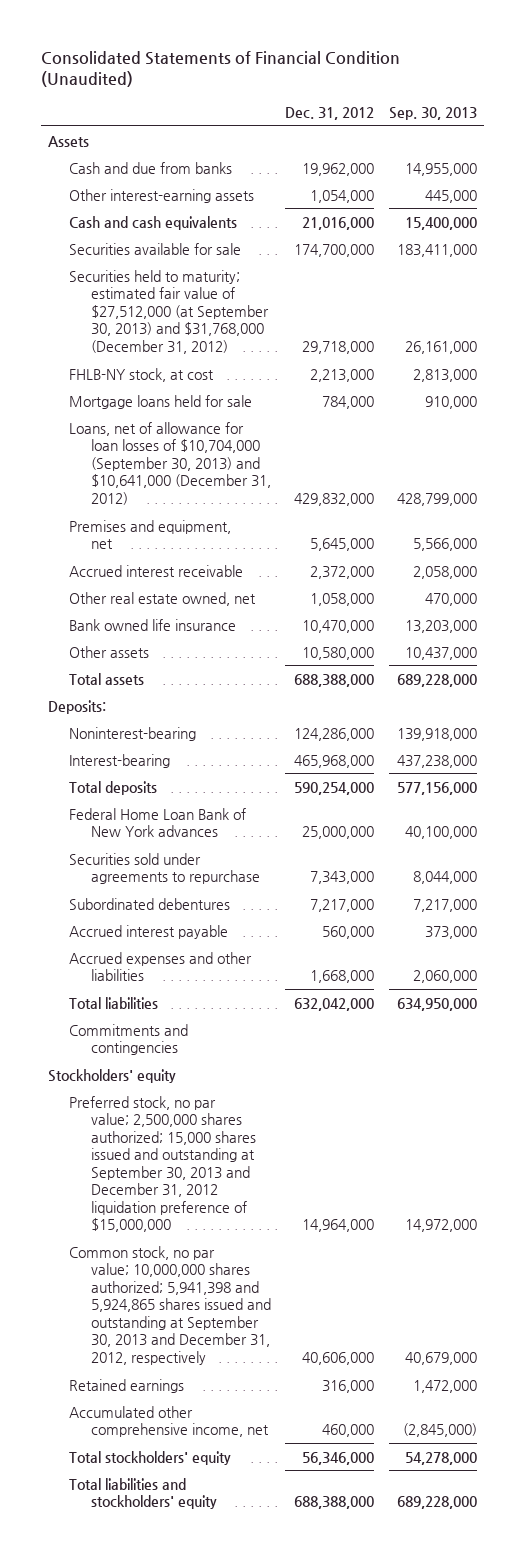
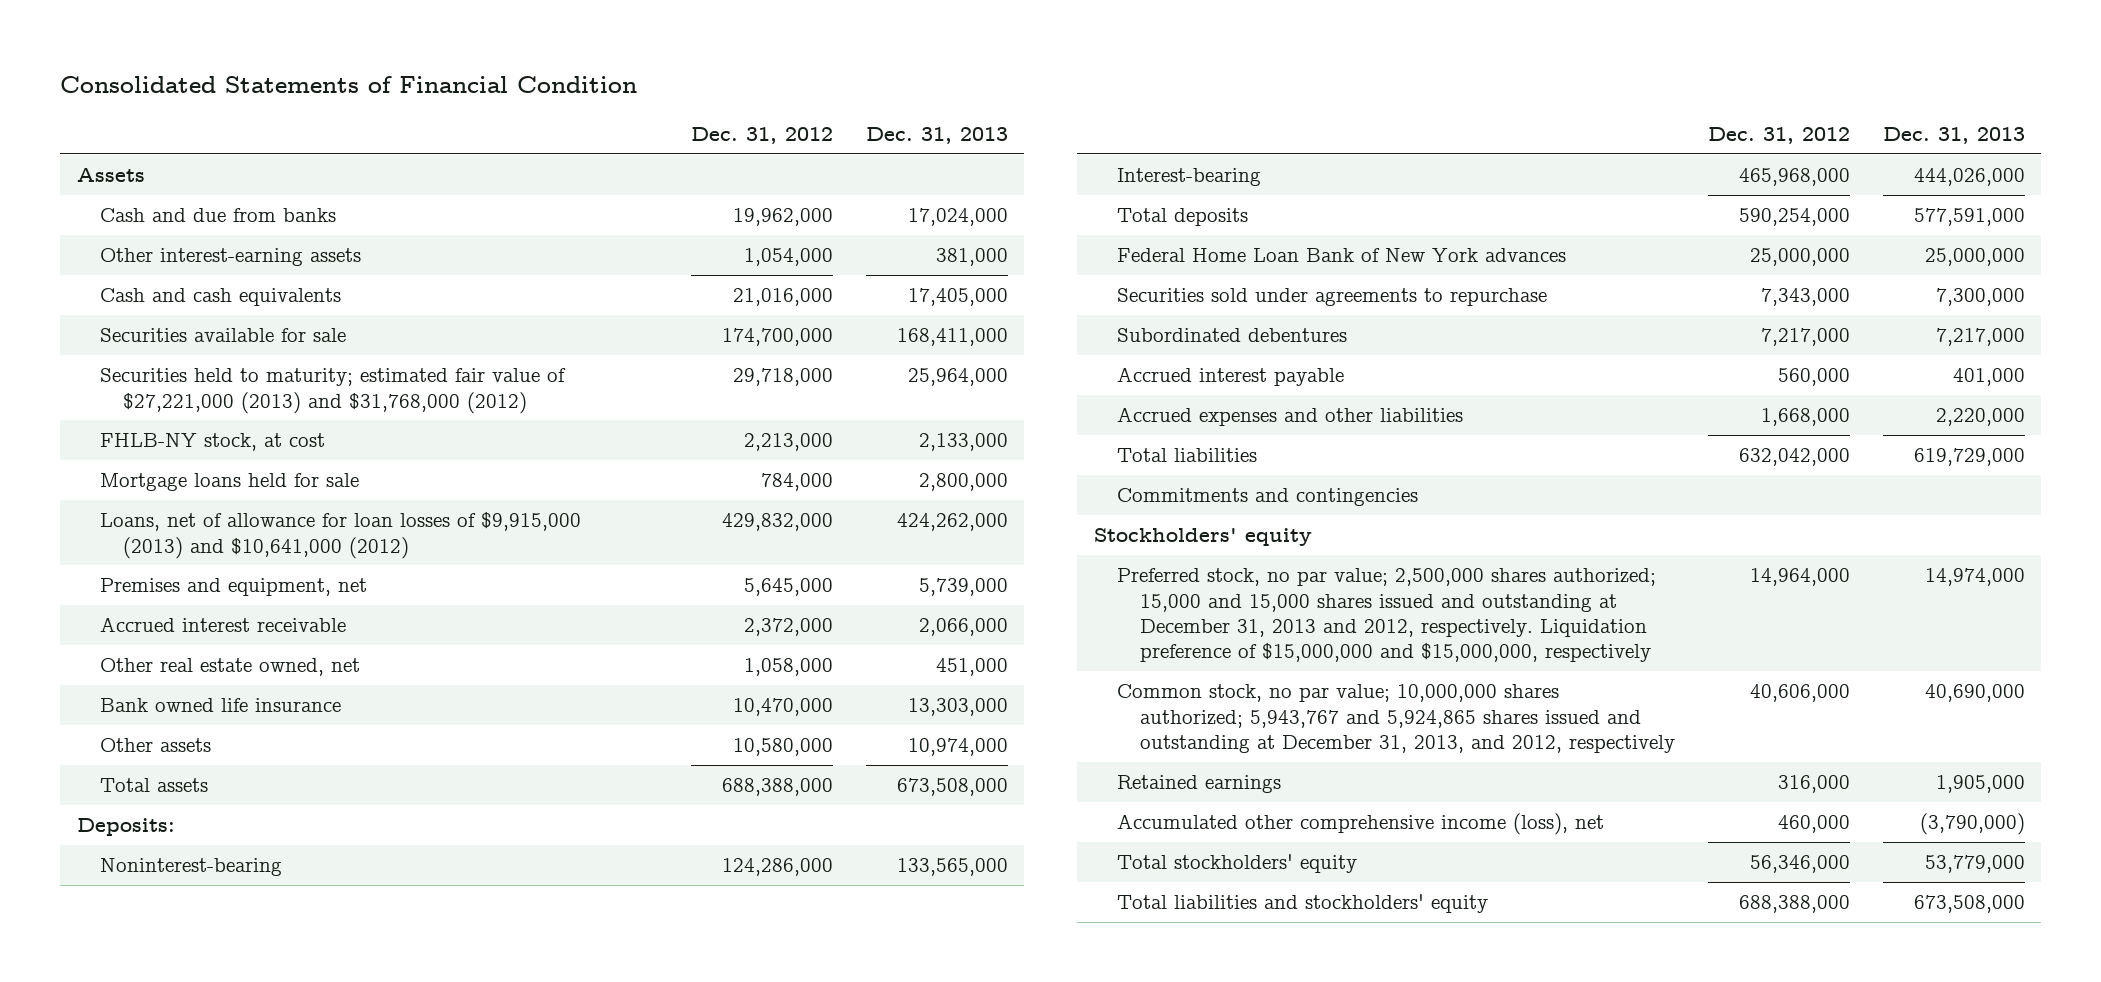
- Consolidated Statements of Financial Condition (Unaudited)
+ Consolidated Statements of Financial Condition
- | Dec. 31, 2012 | Sep. 30, 2013
+ | Dec. 31, 2012 | Dec. 31, 2013
- Securities held to maturity; estimated fair value of $27,512,000 (at September 30, 2013) and $31,768,000 (December 31, 2012) | 29,718,000 | 26,161,000
+ Securities held to maturity; estimated fair value of $27,221,000 (2013) and $31,768,000 (2012) | 29,718,000 | 25,964,000
- Loans, net of allowance for loan losses of $10,704,000 (September 30, 2013) and $10,641,000 (December 31, 2012) | 429,832,000 | 428,799,000
+ Loans, net of allowance for loan losses of $9,915,000 (2013) and $10,641,000 (2012) | 429,832,000 | 424,262,000
- Preferred stock, no par value; 2,500,000 shares authorized; 15,000 shares issued and outstanding at September 30, 2013 and December 31, 2012 liquidation preference of $15,000,000 | 14,964,000 | 14,972,000
- Common stock, no par value; 10,000,000 shares authorized; 5,941,398 and 5,924,865 shares issued and outstanding at September 30, 2013 and December 31, 2012, respectively | 40,606,000 | 40,679,000
+ Preferred stock, no par value; 2,500,000 shares authorized; 15,000 and 15,000 shares issued and outstanding at December 31, 2013 and 2012, respectively. Liquidation preference of $15,000,000 and $15,000,000, respectively | 14,964,000 | 14,974,000
+ Common stock, no par value; 10,000,000 shares authorized; 5,943,767 and 5,924,865 shares issued and outstanding at December 31, 2013, and 2012, respectively | 40,606,000 | 40,690,000
- Accumulated other comprehensive income, net | 460,000 | (2,845,000)
+ Accumulated other comprehensive income (loss), net | 460,000 | (3,790,000)

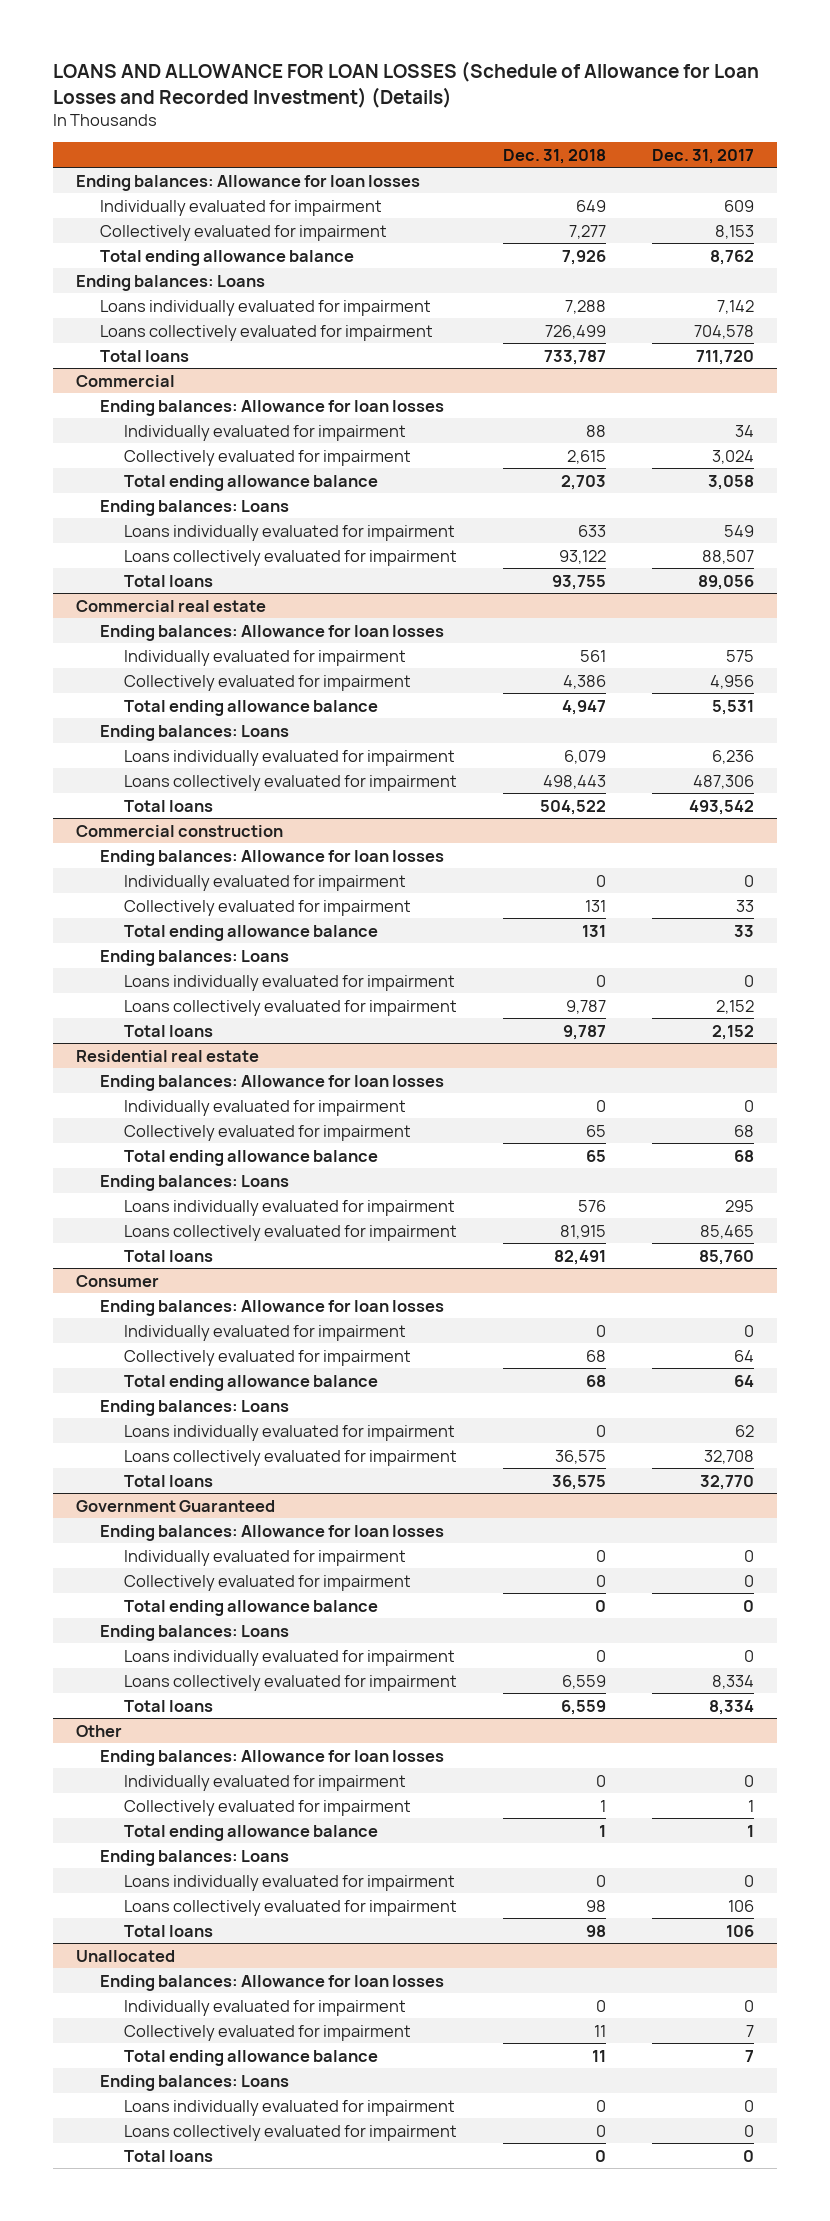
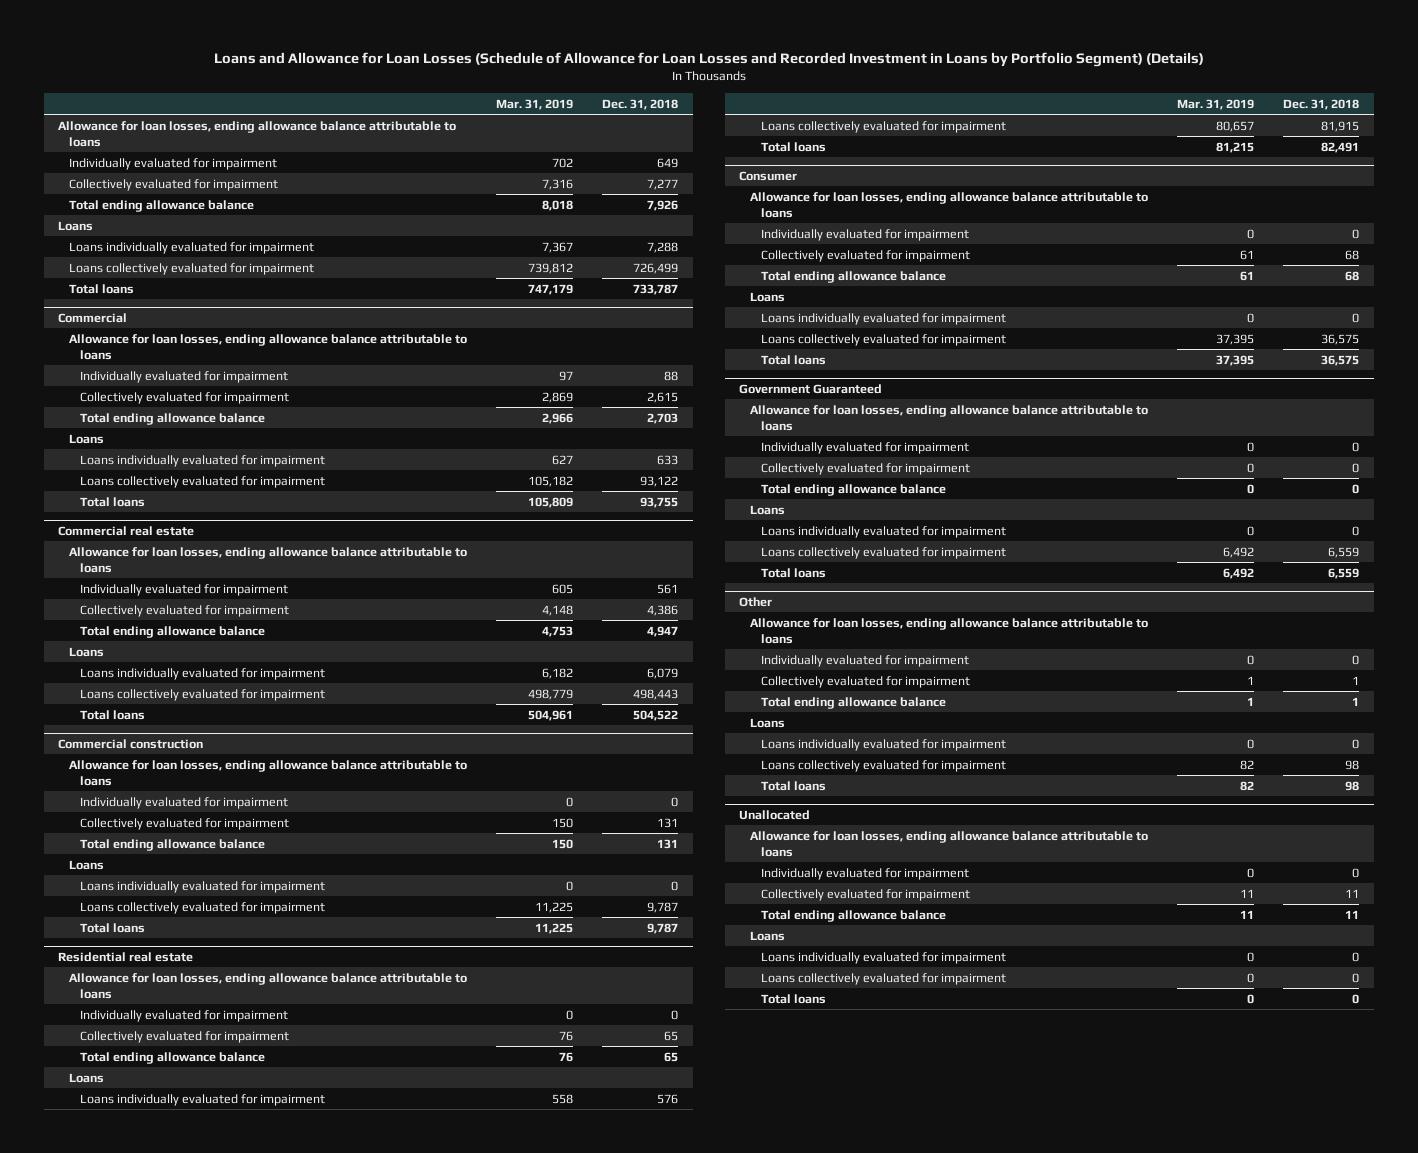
- LOANS AND ALLOWANCE FOR LOAN LOSSES (Schedule of Allowance for Loan Losses and Recorded Investment) (Details)
+ Loans and Allowance for Loan Losses (Schedule of Allowance for Loan Losses and Recorded Investment in Loans by Portfolio Segment) (Details)
- | Dec. 31, 2018 | Dec. 31, 2017
+ | Mar. 31, 2019 | Dec. 31, 2018
- Ending balances: Allowance for loan losses
+ Allowance for loan losses, ending allowance balance attributable to loans
- Ending balances: Loans
+ Loans
@ Commercial
- Ending balances: Allowance for loan losses
+ Allowance for loan losses, ending allowance balance attributable to loans
- Ending balances: Loans
+ Loans
@ Commercial real estate
- Ending balances: Allowance for loan losses
+ Allowance for loan losses, ending allowance balance attributable to loans
- Ending balances: Loans
+ Loans
@ Commercial construction
- Ending balances: Allowance for loan losses
+ Allowance for loan losses, ending allowance balance attributable to loans
- Ending balances: Loans
+ Loans
@ Residential real estate
- Ending balances: Allowance for loan losses
+ Allowance for loan losses, ending allowance balance attributable to loans
- Ending balances: Loans
+ Loans
@ Consumer
- Ending balances: Allowance for loan losses
+ Allowance for loan losses, ending allowance balance attributable to loans
- Ending balances: Loans
+ Loans
@ Government Guaranteed
- Ending balances: Allowance for loan losses
+ Allowance for loan losses, ending allowance balance attributable to loans
- Ending balances: Loans
+ Loans
@ Other
- Ending balances: Allowance for loan losses
+ Allowance for loan losses, ending allowance balance attributable to loans
- Ending balances: Loans
+ Loans
@ Unallocated
- Ending balances: Allowance for loan losses
+ Allowance for loan losses, ending allowance balance attributable to loans
- Ending balances: Loans
+ Loans

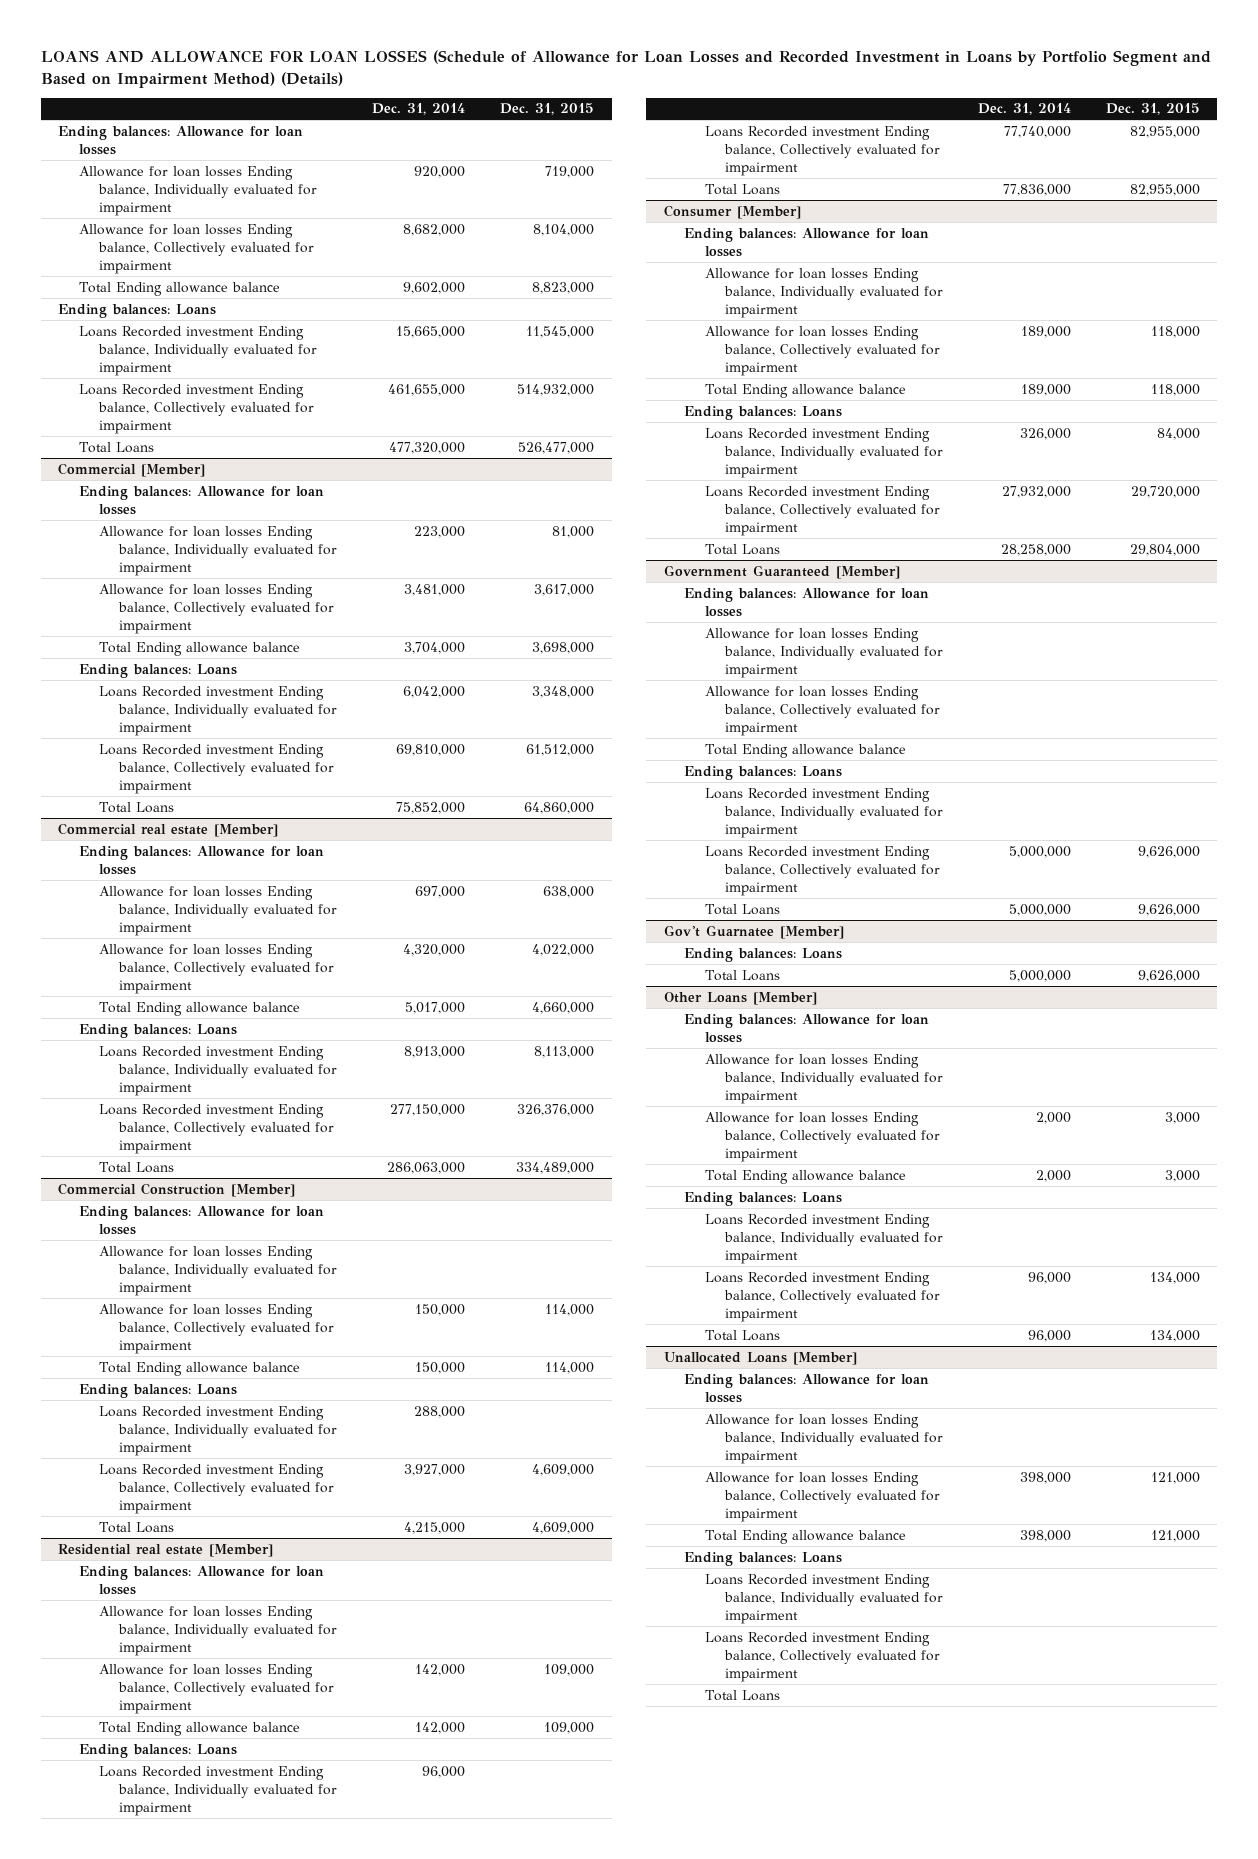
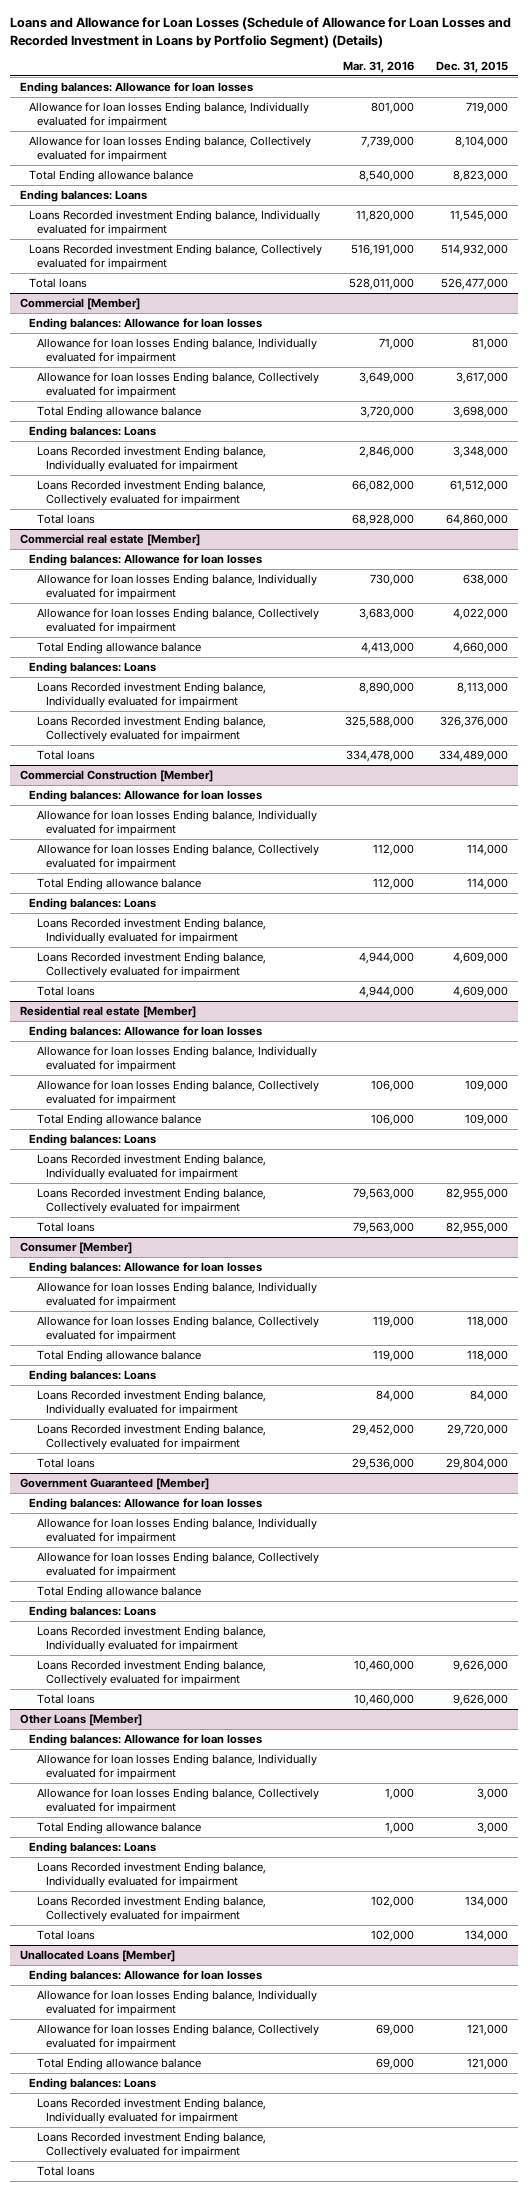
- LOANS AND ALLOWANCE FOR LOAN LOSSES (Schedule of Allowance for Loan Losses and Recorded Investment in Loans by Portfolio Segment and Based on Impairment Method) (Details)
+ Loans and Allowance for Loan Losses (Schedule of Allowance for Loan Losses and Recorded Investment in Loans by Portfolio Segment) (Details)
- | Dec. 31, 2014 | Dec. 31, 2015
+ | Mar. 31, 2016 | Dec. 31, 2015
- Total Loans | 477,320,000 | 526,477,000
+ Total loans | 528,011,000 | 526,477,000
@ Commercial [Member]
- Total Loans | 75,852,000 | 64,860,000
+ Total loans | 68,928,000 | 64,860,000
@ Commercial real estate [Member]
- Total Loans | 286,063,000 | 334,489,000
+ Total loans | 334,478,000 | 334,489,000
@ Commercial Construction [Member]
- Total Loans | 4,215,000 | 4,609,000
+ Total loans | 4,944,000 | 4,609,000
@ Residential real estate [Member]
- Total Loans | 77,836,000 | 82,955,000
+ Total loans | 79,563,000 | 82,955,000
@ Consumer [Member]
- Total Loans | 28,258,000 | 29,804,000
+ Total loans | 29,536,000 | 29,804,000
@ Government Guaranteed [Member]
- Total Loans | 5,000,000 | 9,626,000
- Gov't Guarnatee [Member]
- Ending balances: Loans
- Total Loans | 5,000,000 | 9,626,000
@ Government Guaranteed [Member]
+ Total loans | 10,460,000 | 9,626,000
@ Other Loans [Member]
- Total Loans | 96,000 | 134,000
+ Total loans | 102,000 | 134,000
@ Unallocated Loans [Member]
- Total Loans
+ Total loans

